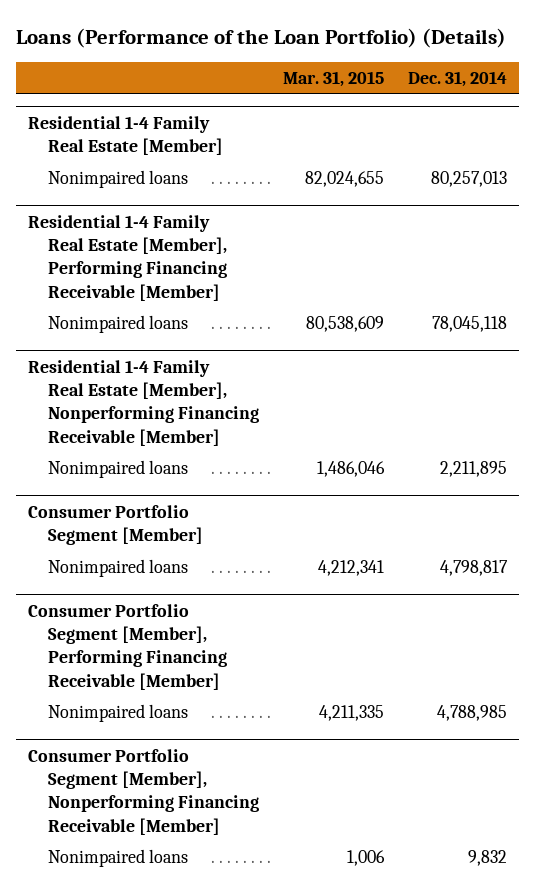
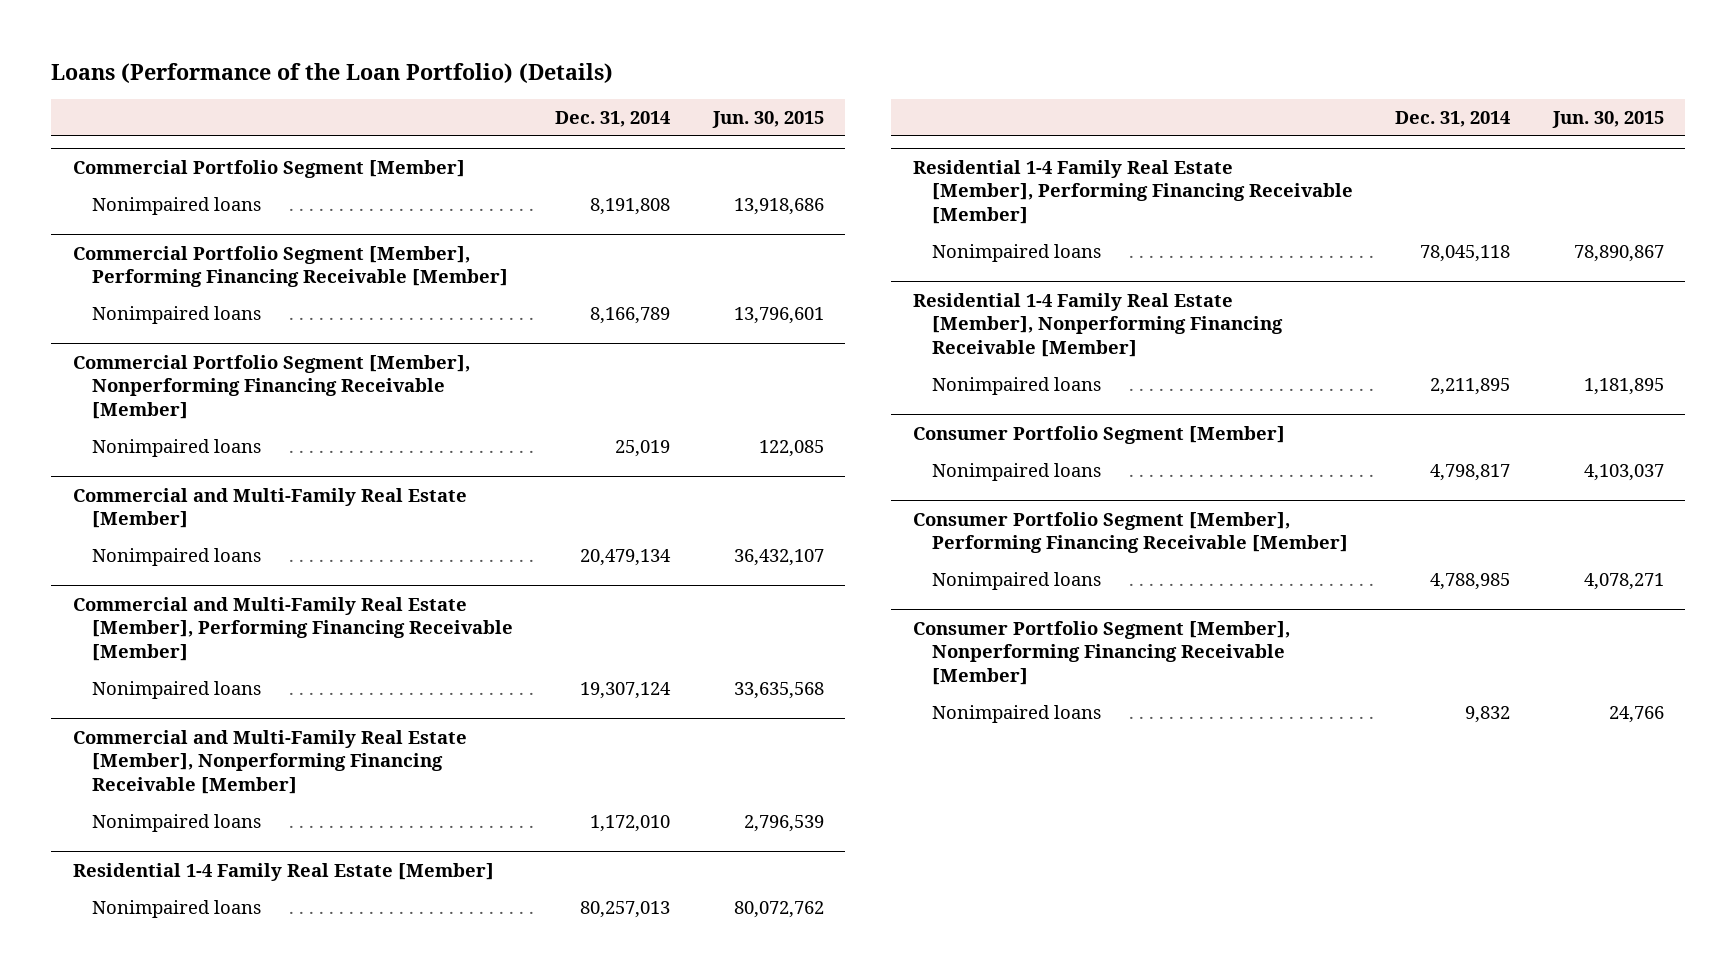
- | Mar. 31, 2015 | Dec. 31, 2014
+ | Dec. 31, 2014 | Jun. 30, 2015
+ Commercial Portfolio Segment [Member]
+ Nonimpaired loans | 8,191,808 | 13,918,686
+ Commercial Portfolio Segment [Member], Performing Financing Receivable [Member]
+ Nonimpaired loans | 8,166,789 | 13,796,601
+ Commercial Portfolio Segment [Member], Nonperforming Financing Receivable [Member]
+ Nonimpaired loans | 25,019 | 122,085
+ Commercial and Multi-Family Real Estate [Member]
+ Nonimpaired loans | 20,479,134 | 36,432,107
+ Commercial and Multi-Family Real Estate [Member], Performing Financing Receivable [Member]
+ Nonimpaired loans | 19,307,124 | 33,635,568
+ Commercial and Multi-Family Real Estate [Member], Nonperforming Financing Receivable [Member]
+ Nonimpaired loans | 1,172,010 | 2,796,539

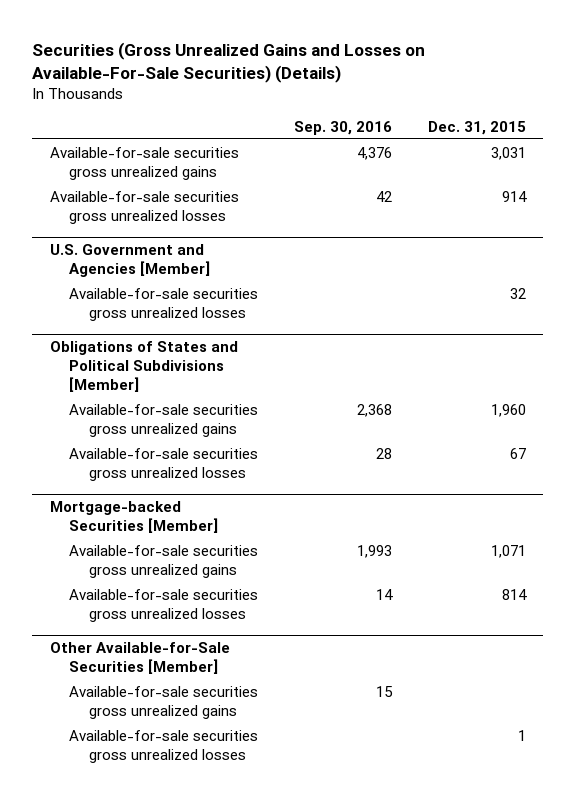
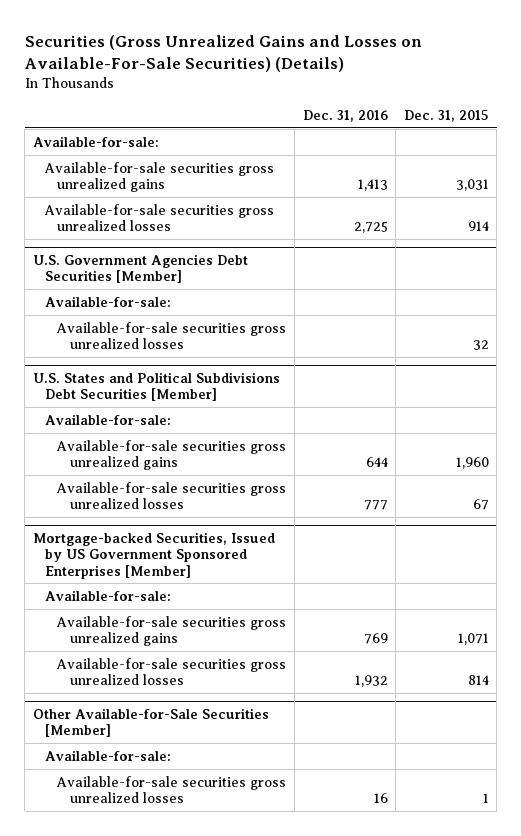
- | Sep. 30, 2016 | Dec. 31, 2015
+ | Dec. 31, 2016 | Dec. 31, 2015
+ Available-for-sale:
- U.S. Government and Agencies [Member]
+ U.S. Government Agencies Debt Securities [Member]
+ Available-for-sale:
- Obligations of States and Political Subdivisions [Member]
+ U.S. States and Political Subdivisions Debt Securities [Member]
+ Available-for-sale:
- Mortgage-backed Securities [Member]
+ Mortgage-backed Securities, Issued by US Government Sponsored Enterprises [Member]
+ Available-for-sale:
@ Other Available-for-Sale Securities [Member]
- Available-for-sale securities gross unrealized gains | 15 |
+ Available-for-sale:

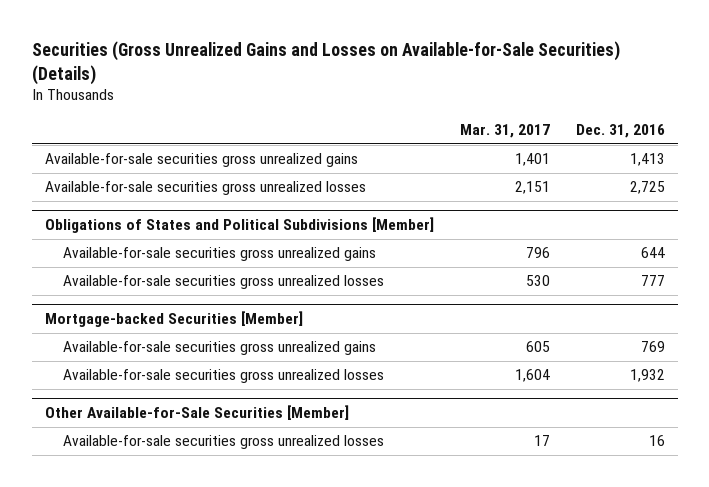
- Securities (Gross Unrealized Gains and Losses on Available-For-Sale Securities) (Details)
+ Securities (Gross Unrealized Gains and Losses on Available-for-Sale Securities) (Details)
- | Dec. 31, 2016 | Dec. 31, 2015
+ | Mar. 31, 2017 | Dec. 31, 2016
- Available-for-sale:
- U.S. Government Agencies Debt Securities [Member]
- Available-for-sale:
- Available-for-sale securities gross unrealized losses | | 32
- U.S. States and Political Subdivisions Debt Securities [Member]
- Available-for-sale:
+ Obligations of States and Political Subdivisions [Member]
- Mortgage-backed Securities, Issued by US Government Sponsored Enterprises [Member]
- Available-for-sale:
+ Mortgage-backed Securities [Member]
@ Other Available-for-Sale Securities [Member]
- Available-for-sale:

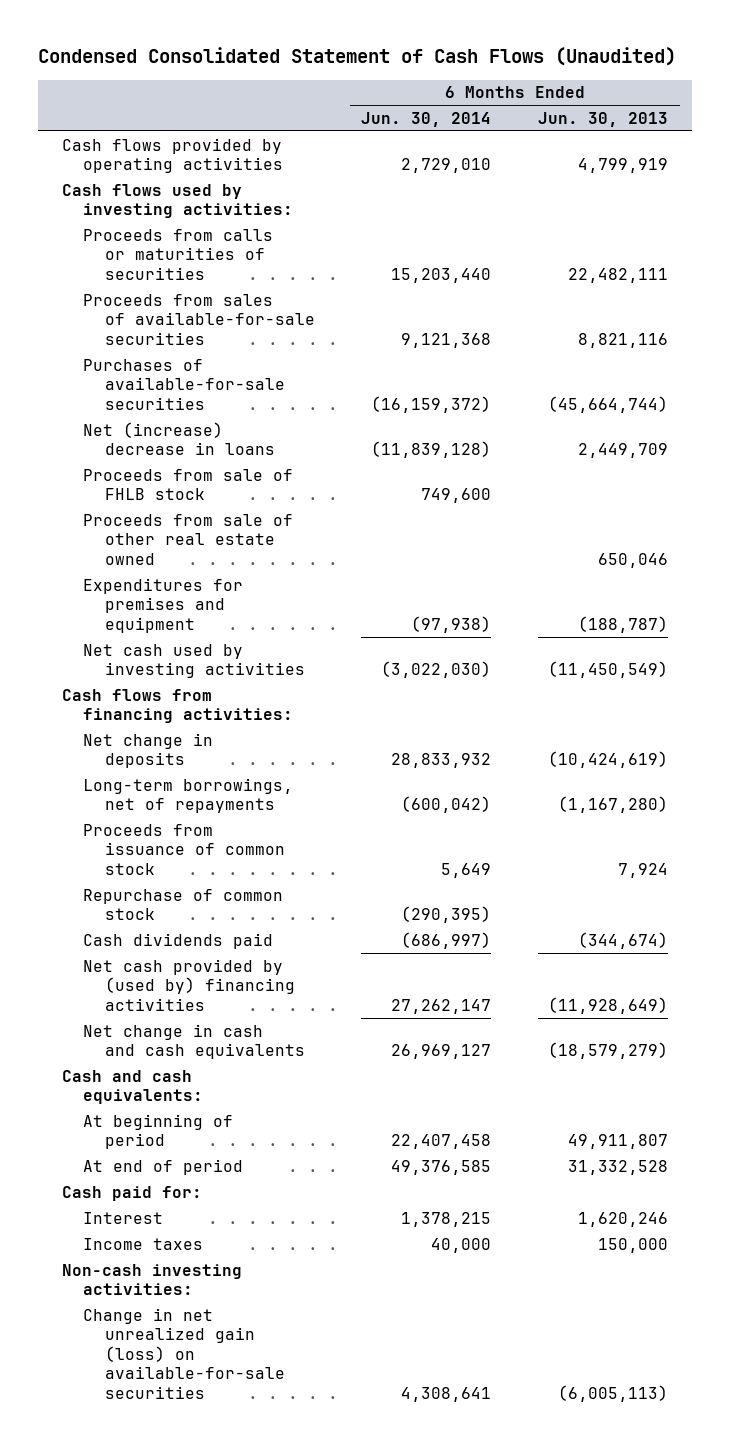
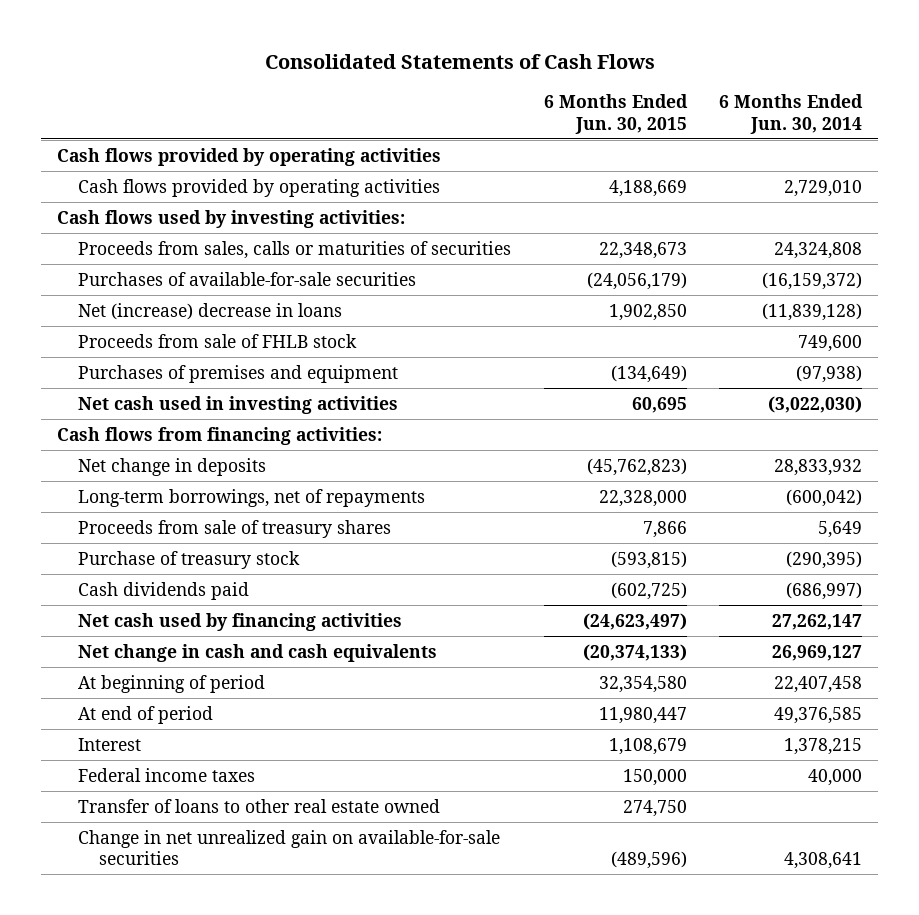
- Condensed Consolidated Statement of Cash Flows (Unaudited)
+ Consolidated Statements of Cash Flows
- | 6 Months Ended Jun. 30, 2014 | 6 Months Ended Jun. 30, 2013
+ | 6 Months Ended Jun. 30, 2015 | 6 Months Ended Jun. 30, 2014
+ Cash flows provided by operating activities
- Proceeds from calls or maturities of securities | 15,203,440 | 22,482,111
- Proceeds from sales of available-for-sale securities | 9,121,368 | 8,821,116
+ Proceeds from sales, calls or maturities of securities | 22,348,673 | 24,324,808
- Proceeds from sale of other real estate owned | | 650,046
- Expenditures for premises and equipment | (97,938) | (188,787)
- Net cash used by investing activities | (3,022,030) | (11,450,549)
+ Purchases of premises and equipment | (134,649) | (97,938)
+ Net cash used in investing activities | 60,695 | (3,022,030)
- Proceeds from issuance of common stock | 5,649 | 7,924
- Repurchase of common stock | (290,395) |
+ Proceeds from sale of treasury shares | 7,866 | 5,649
+ Purchase of treasury stock | (593,815) | (290,395)
- Net cash provided by (used by) financing activities | 27,262,147 | (11,928,649)
+ Net cash used by financing activities | (24,623,497) | 27,262,147
- Cash and cash equivalents:
- Cash paid for:
- Income taxes | 40,000 | 150,000
- Non-cash investing activities:
- Change in net unrealized gain (loss) on available-for-sale securities | 4,308,641 | (6,005,113)
+ Federal income taxes | 150,000 | 40,000
+ Transfer of loans to other real estate owned | 274,750 |
+ Change in net unrealized gain on available-for-sale securities | (489,596) | 4,308,641

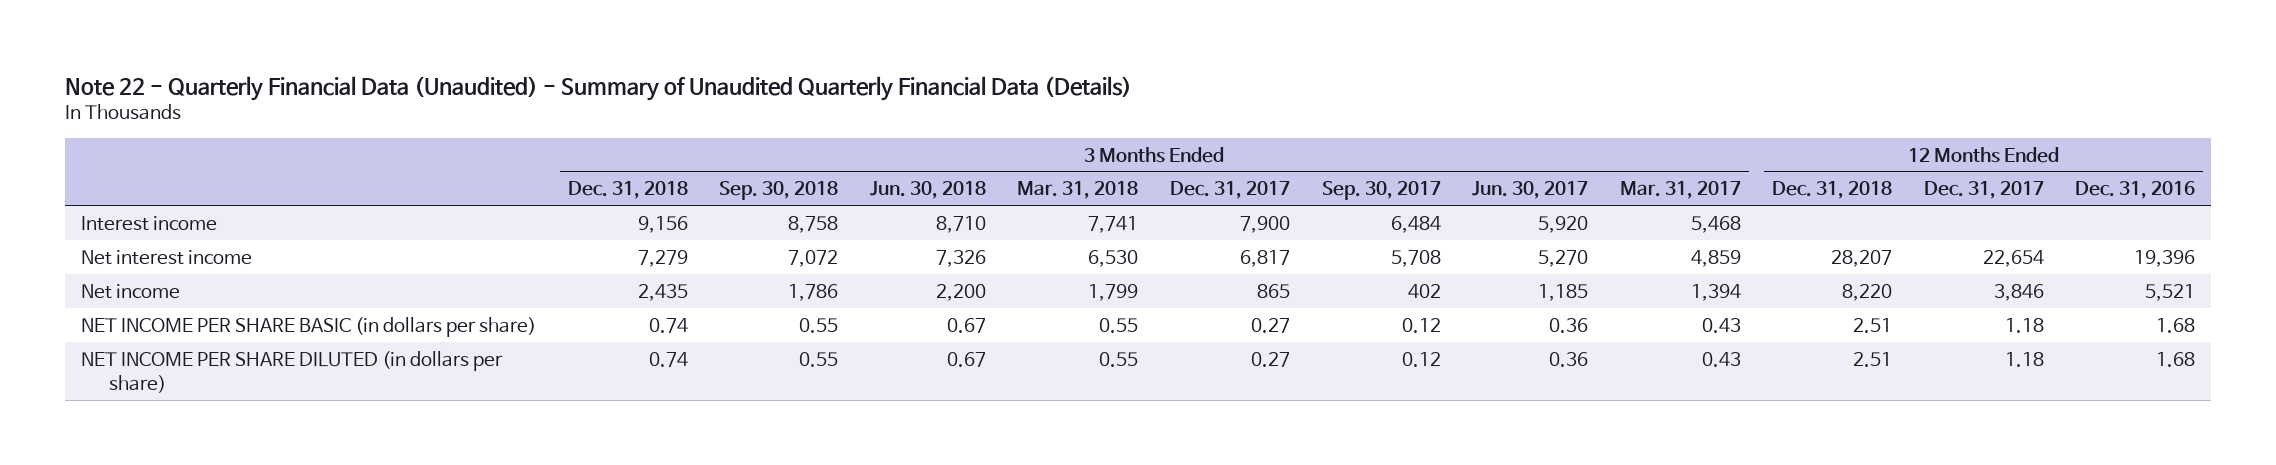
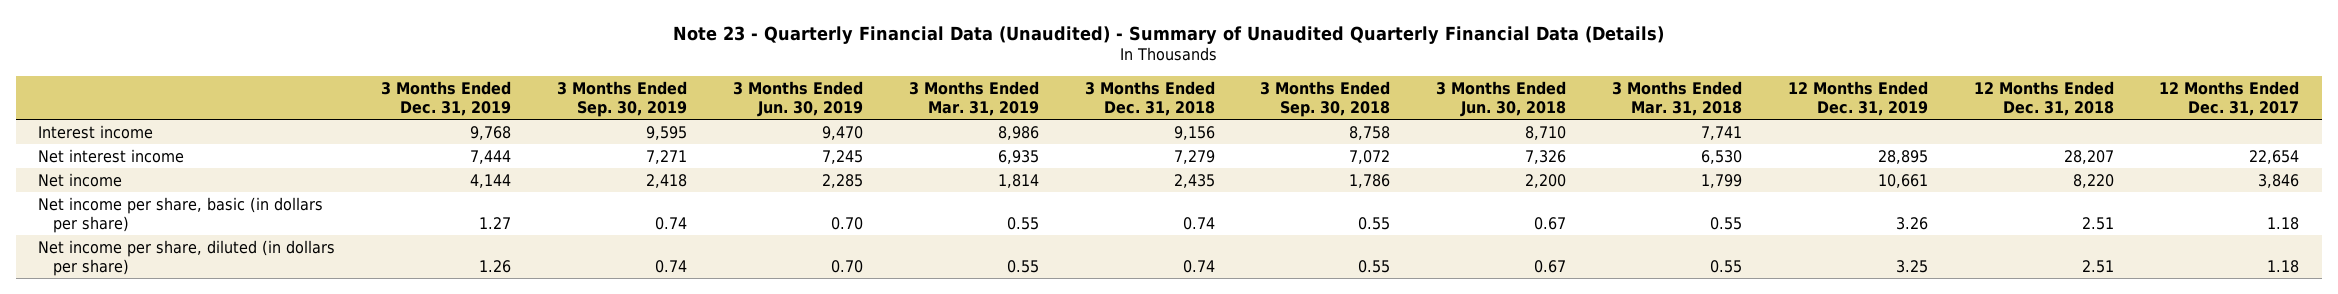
- Note 22 - Quarterly Financial Data (Unaudited) - Summary of Unaudited Quarterly Financial Data (Details)
+ Note 23 - Quarterly Financial Data (Unaudited) - Summary of Unaudited Quarterly Financial Data (Details)
- | 3 Months Ended Dec. 31, 2018 | 3 Months Ended Sep. 30, 2018 | 3 Months Ended Jun. 30, 2018 | 3 Months Ended Mar. 31, 2018 | 3 Months Ended Dec. 31, 2017 | 3 Months Ended Sep. 30, 2017 | 3 Months Ended Jun. 30, 2017 | 3 Months Ended Mar. 31, 2017 | 12 Months Ended Dec. 31, 2018 | 12 Months Ended Dec. 31, 2017 | 12 Months Ended Dec. 31, 2016
+ | 3 Months Ended Dec. 31, 2019 | 3 Months Ended Sep. 30, 2019 | 3 Months Ended Jun. 30, 2019 | 3 Months Ended Mar. 31, 2019 | 3 Months Ended Dec. 31, 2018 | 3 Months Ended Sep. 30, 2018 | 3 Months Ended Jun. 30, 2018 | 3 Months Ended Mar. 31, 2018 | 12 Months Ended Dec. 31, 2019 | 12 Months Ended Dec. 31, 2018 | 12 Months Ended Dec. 31, 2017
- NET INCOME PER SHARE BASIC (in dollars per share) | 0.74 | 0.55 | 0.67 | 0.55 | 0.27 | 0.12 | 0.36 | 0.43 | 2.51 | 1.18 | 1.68
- NET INCOME PER SHARE DILUTED (in dollars per share) | 0.74 | 0.55 | 0.67 | 0.55 | 0.27 | 0.12 | 0.36 | 0.43 | 2.51 | 1.18 | 1.68
+ Net income per share, basic (in dollars per share) | 1.27 | 0.74 | 0.70 | 0.55 | 0.74 | 0.55 | 0.67 | 0.55 | 3.26 | 2.51 | 1.18
+ Net income per share, diluted (in dollars per share) | 1.26 | 0.74 | 0.70 | 0.55 | 0.74 | 0.55 | 0.67 | 0.55 | 3.25 | 2.51 | 1.18

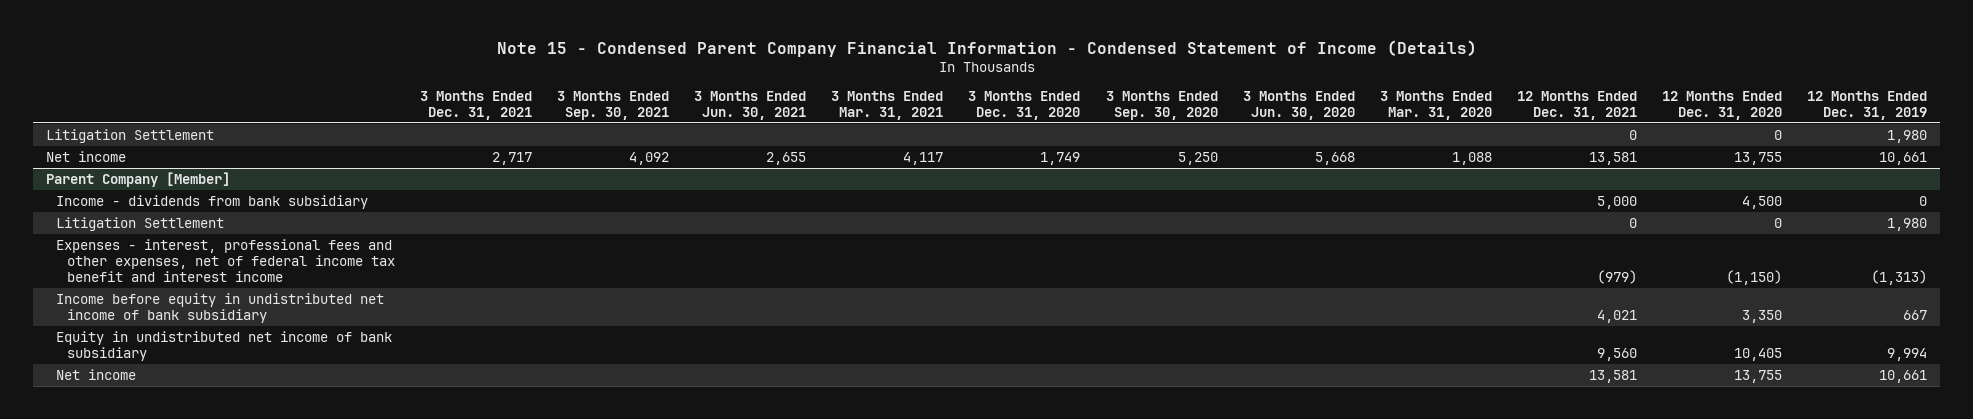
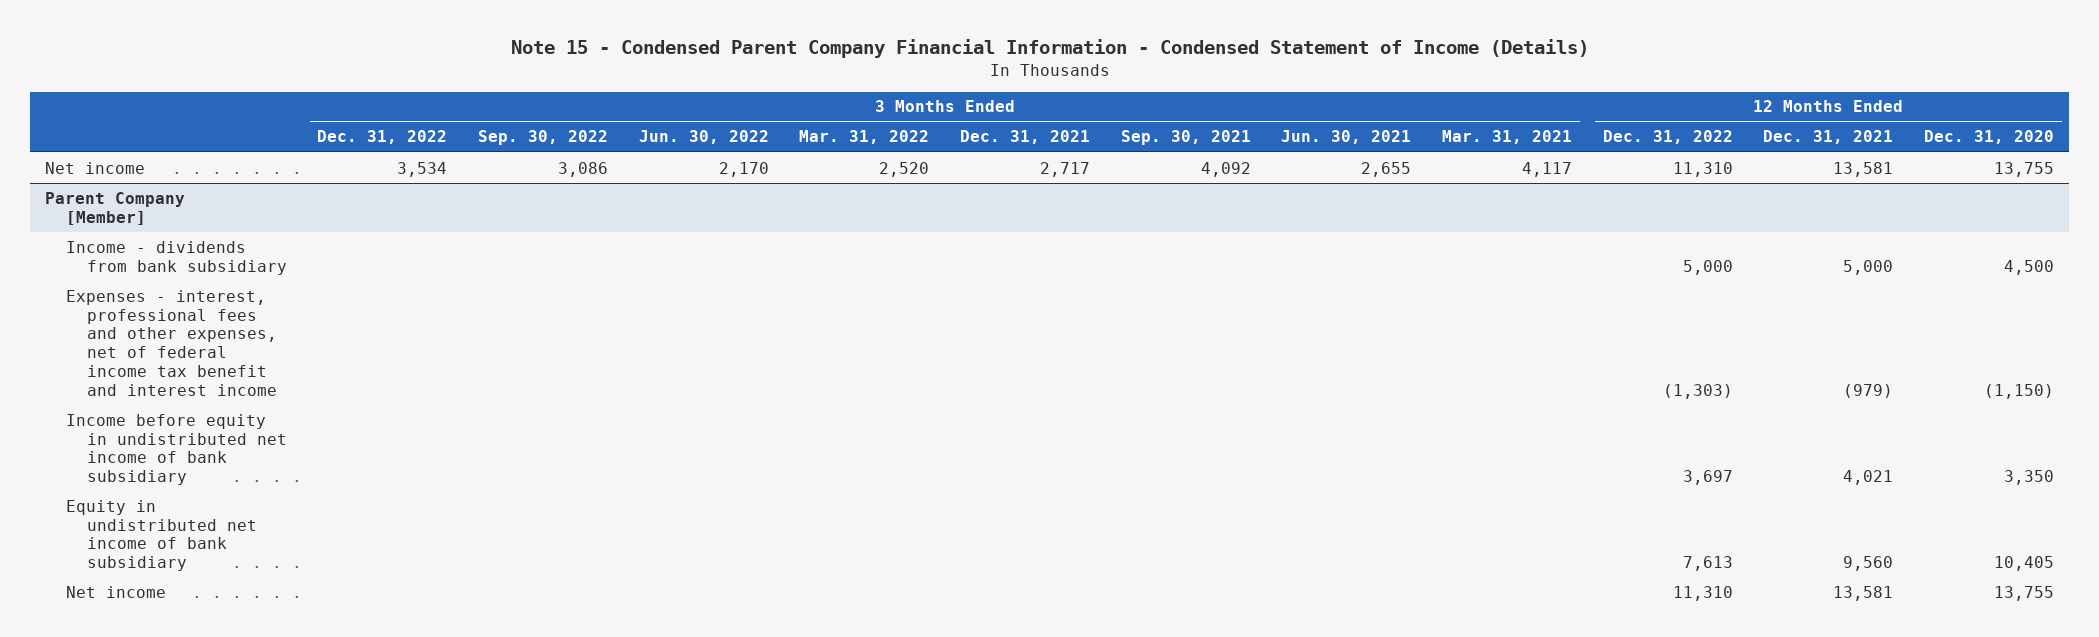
- | 3 Months Ended Dec. 31, 2021 | 3 Months Ended Sep. 30, 2021 | 3 Months Ended Jun. 30, 2021 | 3 Months Ended Mar. 31, 2021 | 3 Months Ended Dec. 31, 2020 | 3 Months Ended Sep. 30, 2020 | 3 Months Ended Jun. 30, 2020 | 3 Months Ended Mar. 31, 2020 | 12 Months Ended Dec. 31, 2021 | 12 Months Ended Dec. 31, 2020 | 12 Months Ended Dec. 31, 2019
+ | 3 Months Ended Dec. 31, 2022 | 3 Months Ended Sep. 30, 2022 | 3 Months Ended Jun. 30, 2022 | 3 Months Ended Mar. 31, 2022 | 3 Months Ended Dec. 31, 2021 | 3 Months Ended Sep. 30, 2021 | 3 Months Ended Jun. 30, 2021 | 3 Months Ended Mar. 31, 2021 | 12 Months Ended Dec. 31, 2022 | 12 Months Ended Dec. 31, 2021 | 12 Months Ended Dec. 31, 2020
- Litigation Settlement | | | | | | | | | 0 | 0 | 1,980
@ Parent Company [Member]
- Litigation Settlement | | | | | | | | | 0 | 0 | 1,980

